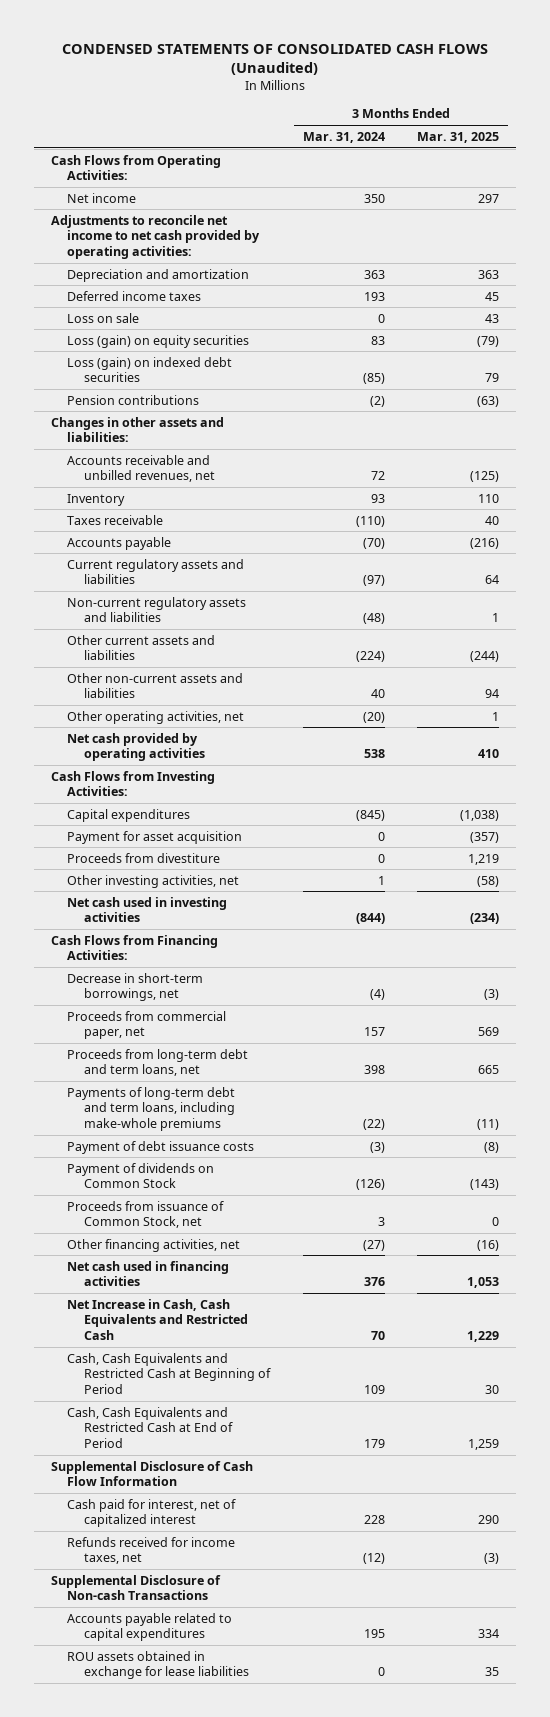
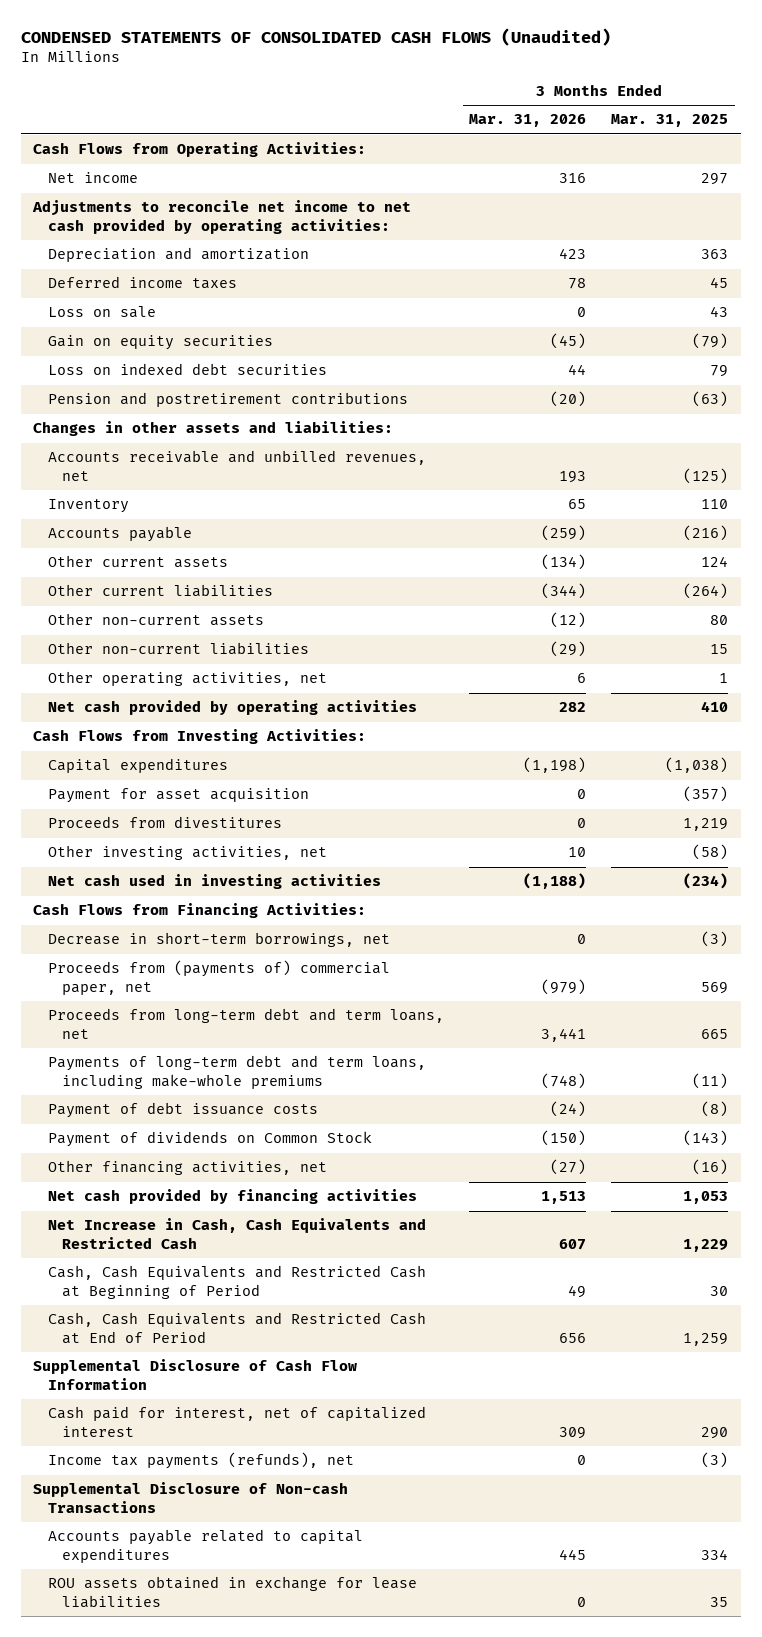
- | 3 Months Ended Mar. 31, 2024 | 3 Months Ended Mar. 31, 2025
+ | 3 Months Ended Mar. 31, 2026 | 3 Months Ended Mar. 31, 2025
- Loss (gain) on equity securities | 83 | (79)
- Loss (gain) on indexed debt securities | (85) | 79
- Pension contributions | (2) | (63)
+ Gain on equity securities | (45) | (79)
+ Loss on indexed debt securities | 44 | 79
+ Pension and postretirement contributions | (20) | (63)
- Taxes receivable | (110) | 40
- Current regulatory assets and liabilities | (97) | 64
- Non-current regulatory assets and liabilities | (48) | 1
- Other current assets and liabilities | (224) | (244)
- Other non-current assets and liabilities | 40 | 94
+ Other current assets | (134) | 124
+ Other current liabilities | (344) | (264)
+ Other non-current assets | (12) | 80
+ Other non-current liabilities | (29) | 15
- Proceeds from divestiture | 0 | 1,219
+ Proceeds from divestitures | 0 | 1,219
- Proceeds from commercial paper, net | 157 | 569
+ Proceeds from (payments of) commercial paper, net | (979) | 569
- Proceeds from issuance of Common Stock, net | 3 | 0
- Net cash used in financing activities | 376 | 1,053
+ Net cash provided by financing activities | 1,513 | 1,053
- Refunds received for income taxes, net | (12) | (3)
+ Income tax payments (refunds), net | 0 | (3)

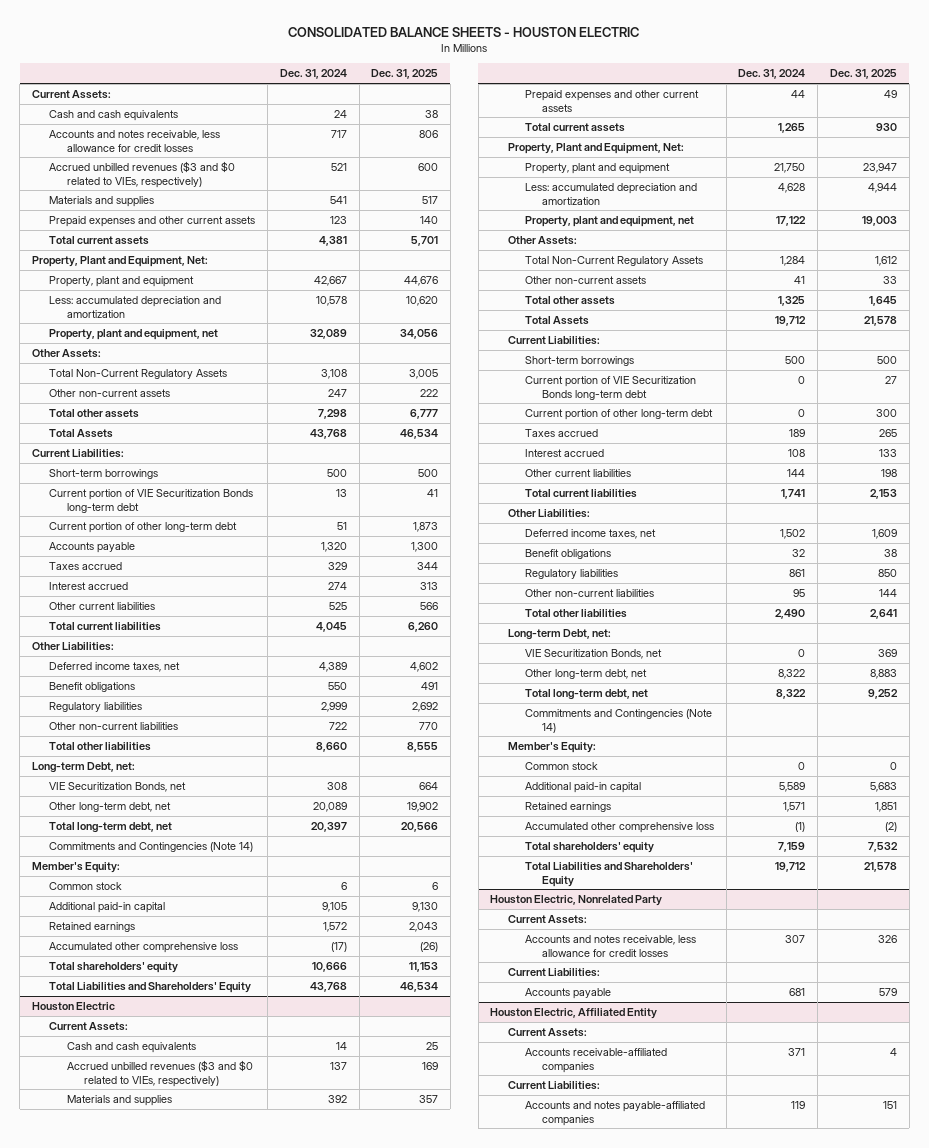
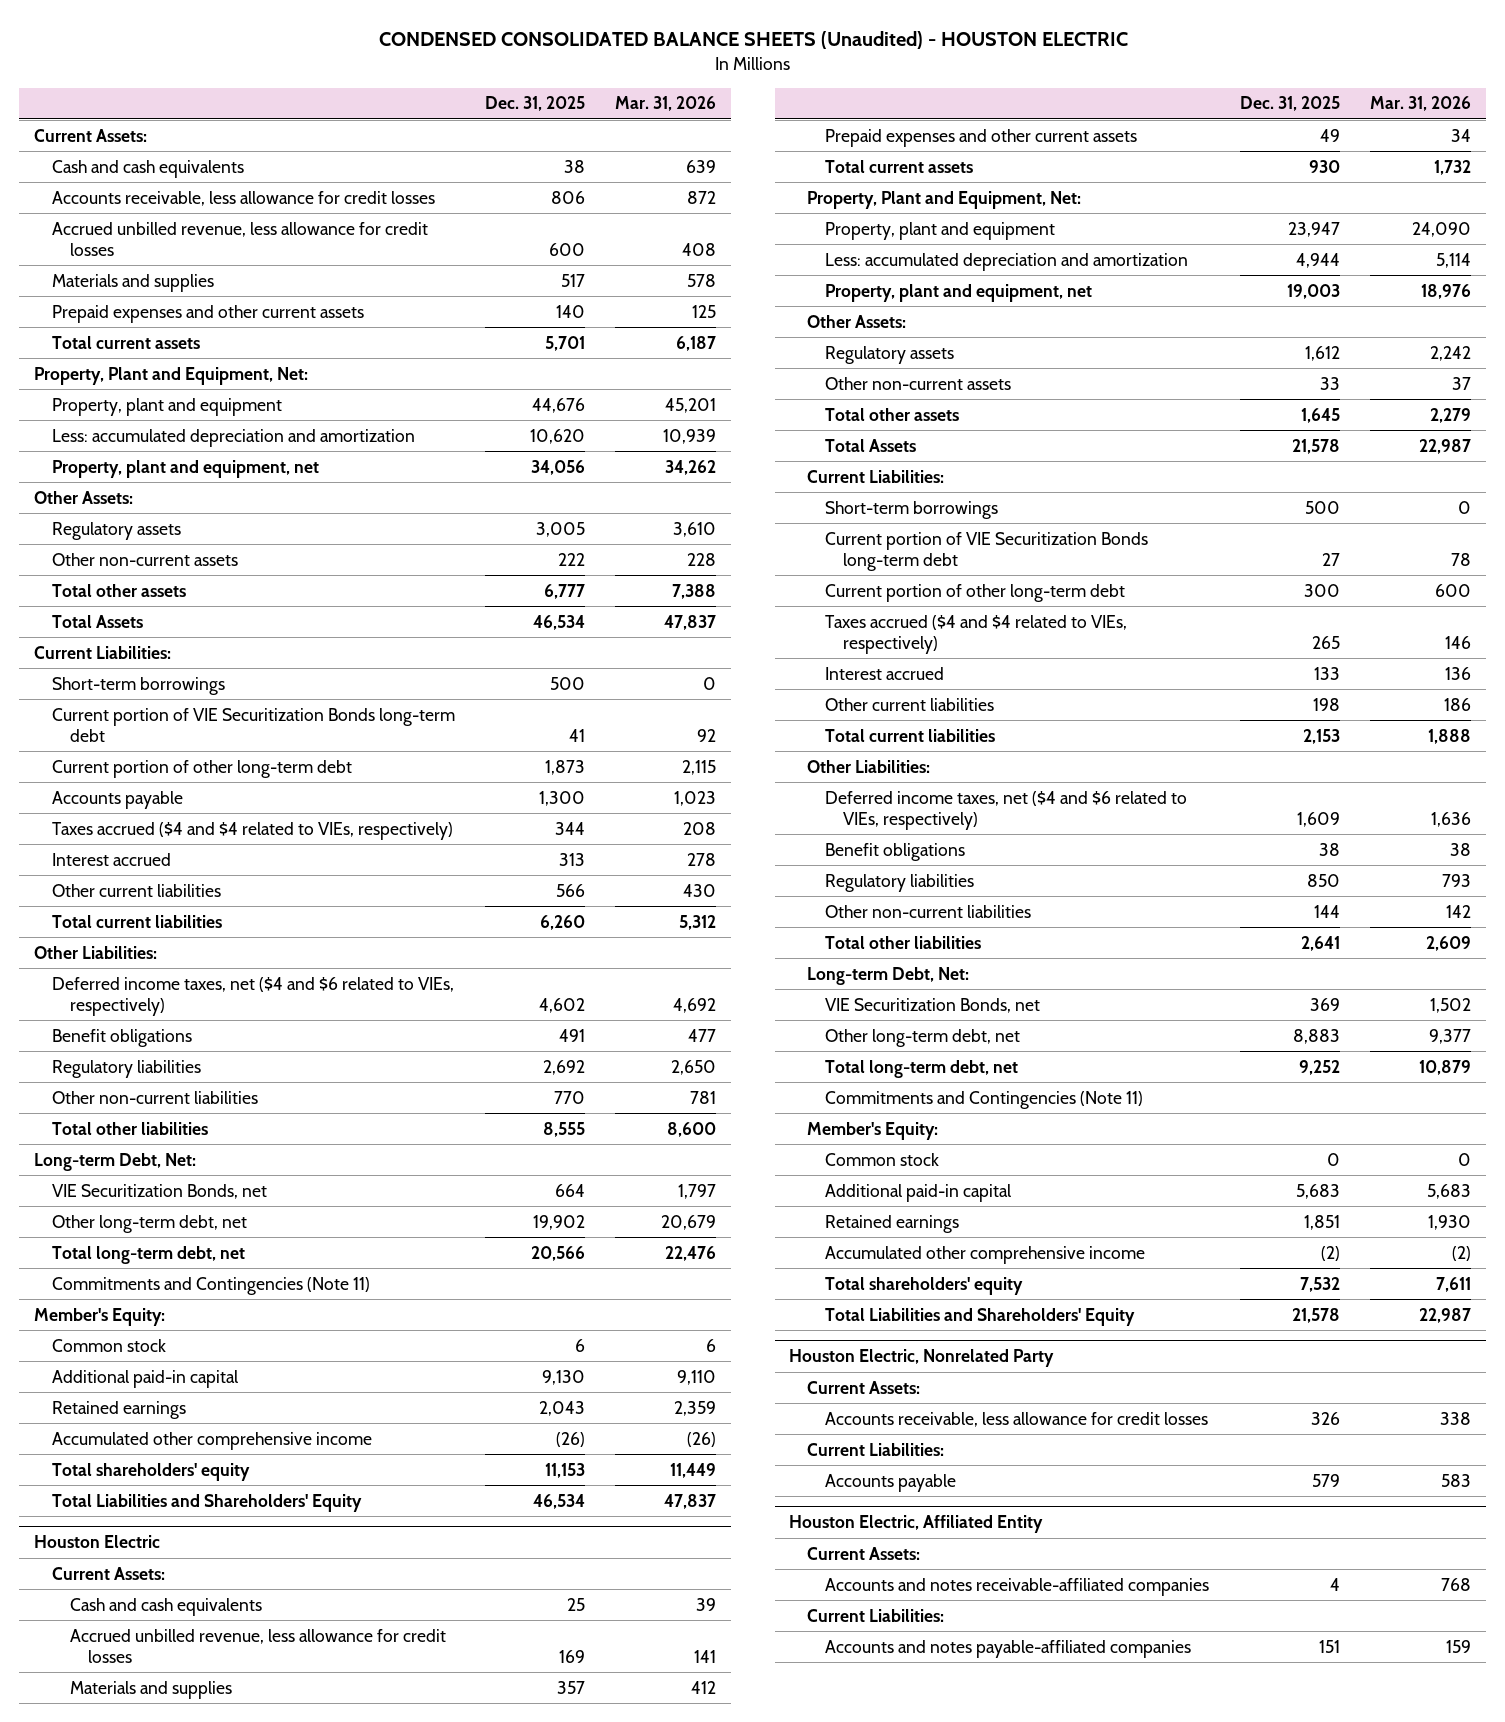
- CONSOLIDATED BALANCE SHEETS - HOUSTON ELECTRIC
+ CONDENSED CONSOLIDATED BALANCE SHEETS (Unaudited) - HOUSTON ELECTRIC
- | Dec. 31, 2024 | Dec. 31, 2025
+ | Dec. 31, 2025 | Mar. 31, 2026
- Accounts and notes receivable, less allowance for credit losses | 717 | 806
- Accrued unbilled revenues ($3 and $0 related to VIEs, respectively) | 521 | 600
+ Accounts receivable, less allowance for credit losses | 806 | 872
+ Accrued unbilled revenue, less allowance for credit losses | 600 | 408
- Total Non-Current Regulatory Assets | 3,108 | 3,005
+ Regulatory assets | 3,005 | 3,610
- Taxes accrued | 329 | 344
+ Taxes accrued ($4 and $4 related to VIEs, respectively) | 344 | 208
- Deferred income taxes, net | 4,389 | 4,602
+ Deferred income taxes, net ($4 and $6 related to VIEs, respectively) | 4,602 | 4,692
- Long-term Debt, net:
+ Long-term Debt, Net:
- Commitments and Contingencies (Note 14)
+ Commitments and Contingencies (Note 11)
- Accumulated other comprehensive loss | (17) | (26)
+ Accumulated other comprehensive income | (26) | (26)
@ Houston Electric
- Accrued unbilled revenues ($3 and $0 related to VIEs, respectively) | 137 | 169
+ Accrued unbilled revenue, less allowance for credit losses | 169 | 141
- Total Non-Current Regulatory Assets | 1,284 | 1,612
+ Regulatory assets | 1,612 | 2,242
- Taxes accrued | 189 | 265
+ Taxes accrued ($4 and $4 related to VIEs, respectively) | 265 | 146
- Deferred income taxes, net | 1,502 | 1,609
+ Deferred income taxes, net ($4 and $6 related to VIEs, respectively) | 1,609 | 1,636
- Long-term Debt, net:
+ Long-term Debt, Net:
- Commitments and Contingencies (Note 14)
+ Commitments and Contingencies (Note 11)
- Accumulated other comprehensive loss | (1) | (2)
+ Accumulated other comprehensive income | (2) | (2)
@ Houston Electric, Nonrelated Party
- Accounts and notes receivable, less allowance for credit losses | 307 | 326
+ Accounts receivable, less allowance for credit losses | 326 | 338
@ Houston Electric, Affiliated Entity
- Accounts receivable-affiliated companies | 371 | 4
+ Accounts and notes receivable-affiliated companies | 4 | 768

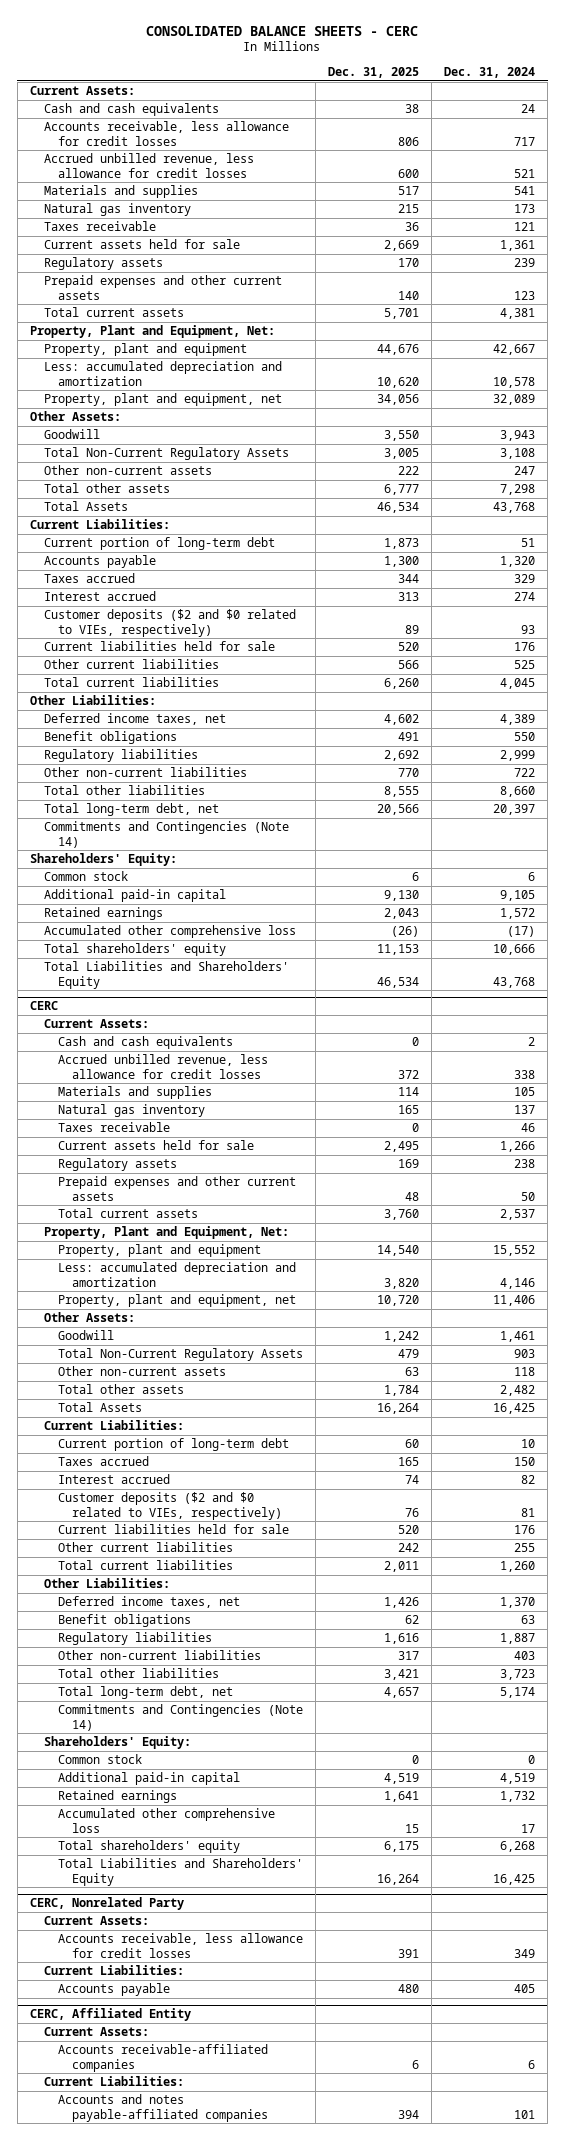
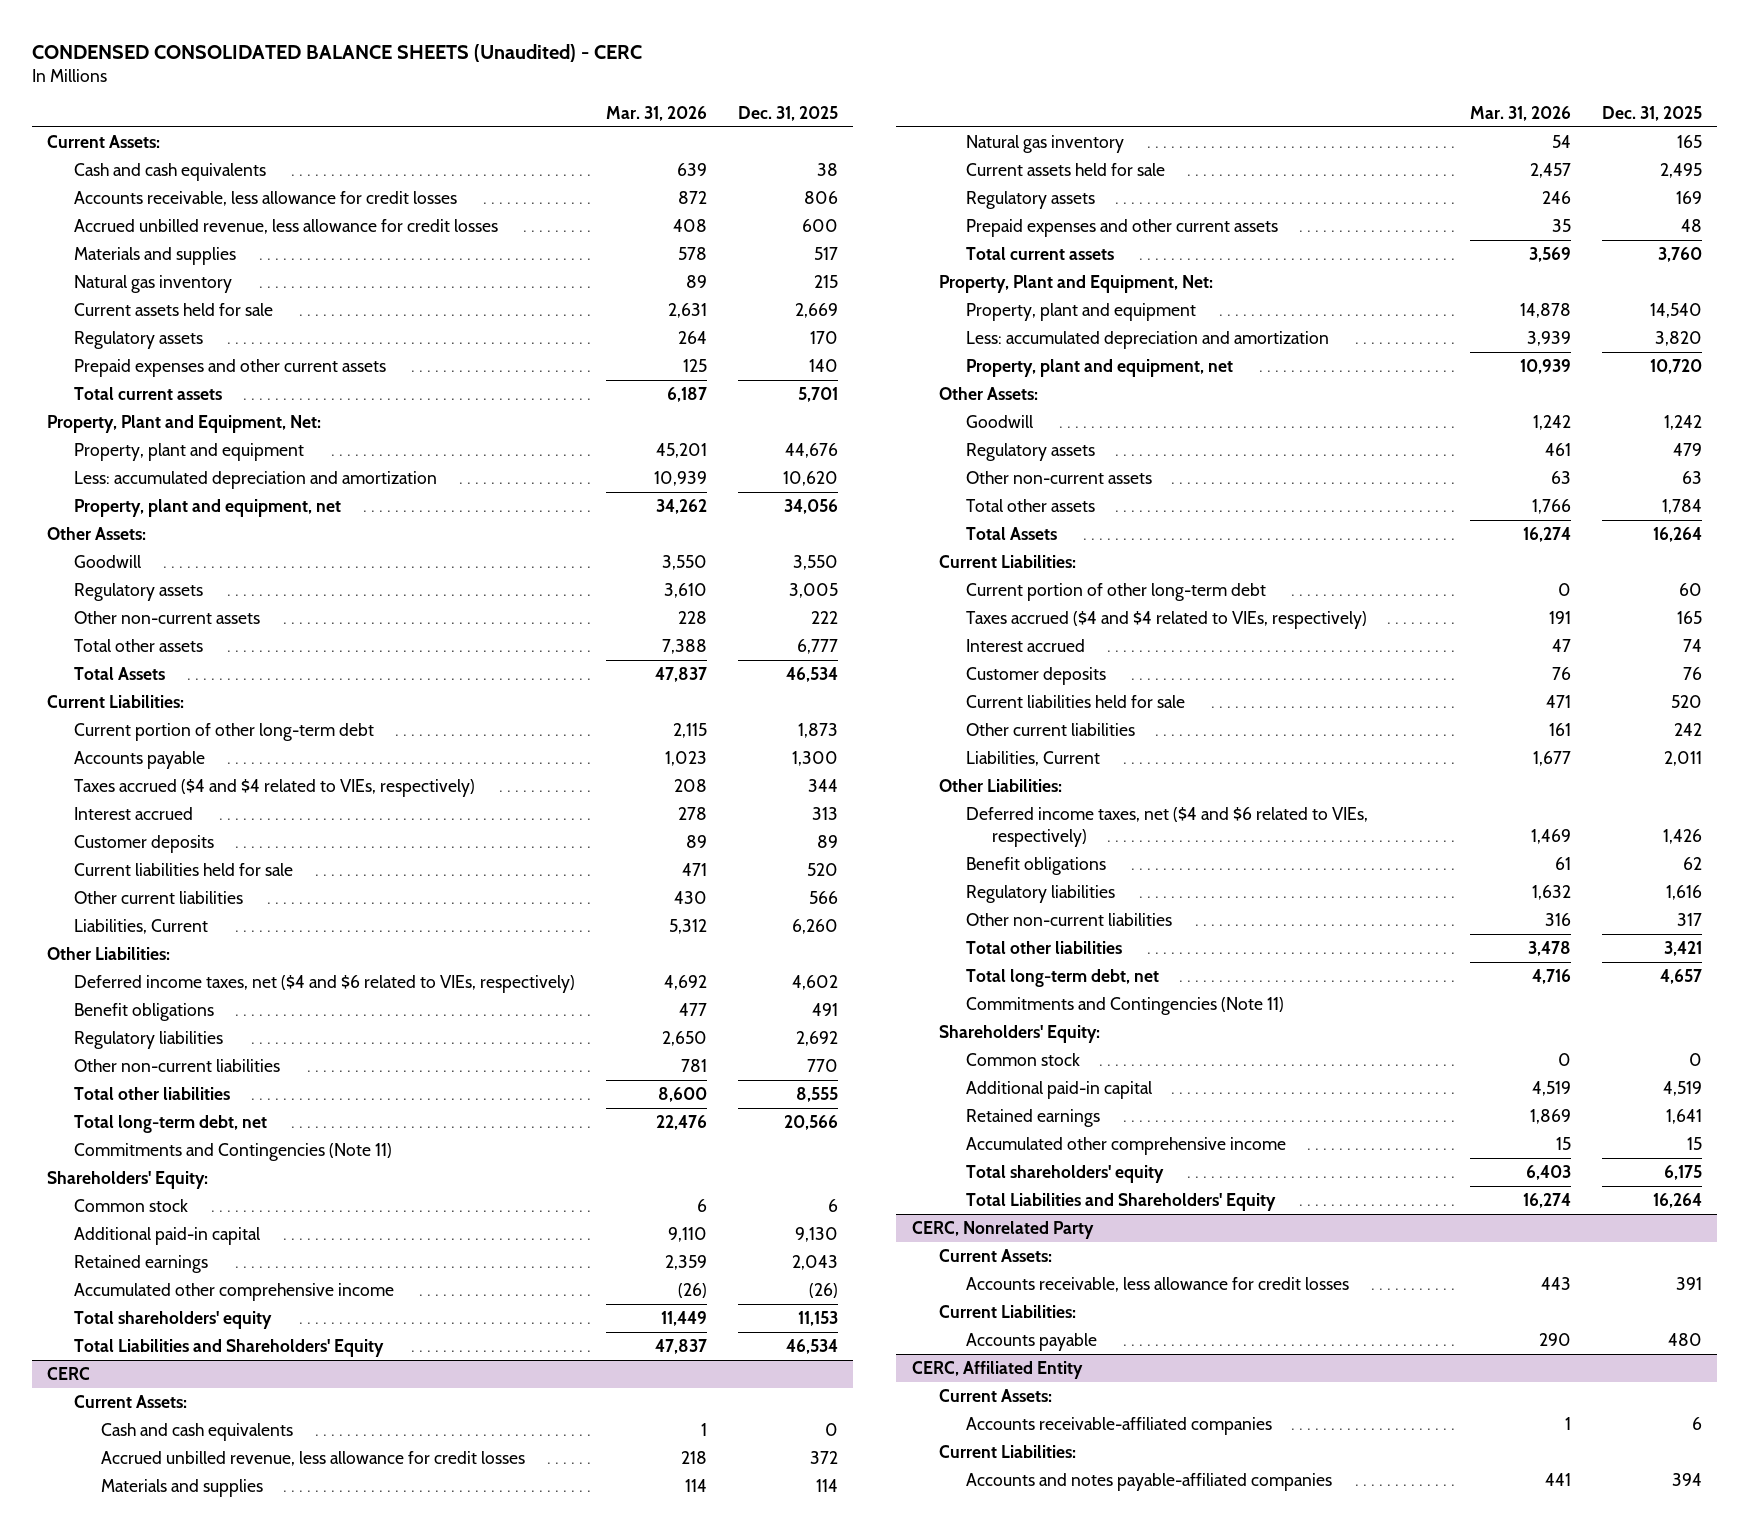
- CONSOLIDATED BALANCE SHEETS - CERC
+ CONDENSED CONSOLIDATED BALANCE SHEETS (Unaudited) - CERC
- | Dec. 31, 2025 | Dec. 31, 2024
+ | Mar. 31, 2026 | Dec. 31, 2025
- Taxes receivable | 36 | 121
- Total Non-Current Regulatory Assets | 3,005 | 3,108
+ Regulatory assets | 3,610 | 3,005
- Current portion of long-term debt | 1,873 | 51
+ Current portion of other long-term debt | 2,115 | 1,873
- Taxes accrued | 344 | 329
+ Taxes accrued ($4 and $4 related to VIEs, respectively) | 208 | 344
- Customer deposits ($2 and $0 related to VIEs, respectively) | 89 | 93
+ Customer deposits | 89 | 89
- Total current liabilities | 6,260 | 4,045
+ Liabilities, Current | 5,312 | 6,260
- Deferred income taxes, net | 4,602 | 4,389
+ Deferred income taxes, net ($4 and $6 related to VIEs, respectively) | 4,692 | 4,602
- Commitments and Contingencies (Note 14)
+ Commitments and Contingencies (Note 11)
- Accumulated other comprehensive loss | (26) | (17)
+ Accumulated other comprehensive income | (26) | (26)
@ CERC
- Taxes receivable | 0 | 46
- Total Non-Current Regulatory Assets | 479 | 903
+ Regulatory assets | 461 | 479
- Current portion of long-term debt | 60 | 10
- Taxes accrued | 165 | 150
+ Current portion of other long-term debt | 0 | 60
+ Taxes accrued ($4 and $4 related to VIEs, respectively) | 191 | 165
- Customer deposits ($2 and $0 related to VIEs, respectively) | 76 | 81
+ Customer deposits | 76 | 76
- Total current liabilities | 2,011 | 1,260
+ Liabilities, Current | 1,677 | 2,011
- Deferred income taxes, net | 1,426 | 1,370
+ Deferred income taxes, net ($4 and $6 related to VIEs, respectively) | 1,469 | 1,426
- Commitments and Contingencies (Note 14)
+ Commitments and Contingencies (Note 11)
- Accumulated other comprehensive loss | 15 | 17
+ Accumulated other comprehensive income | 15 | 15

